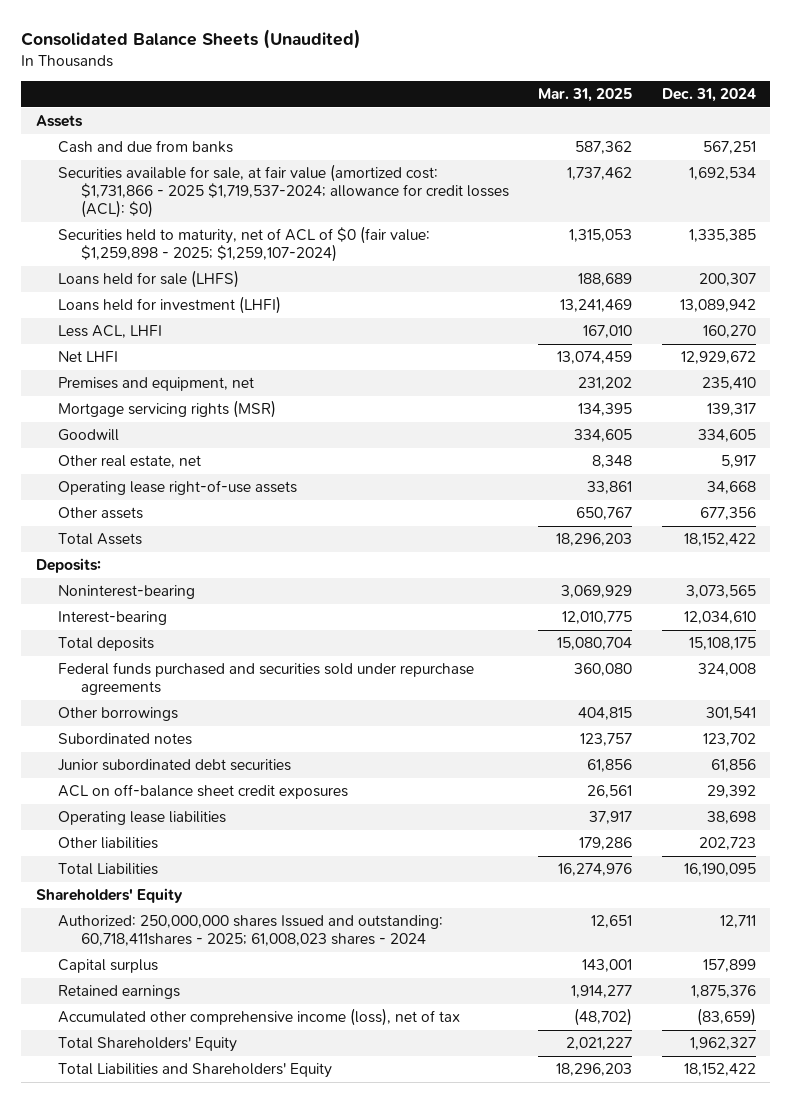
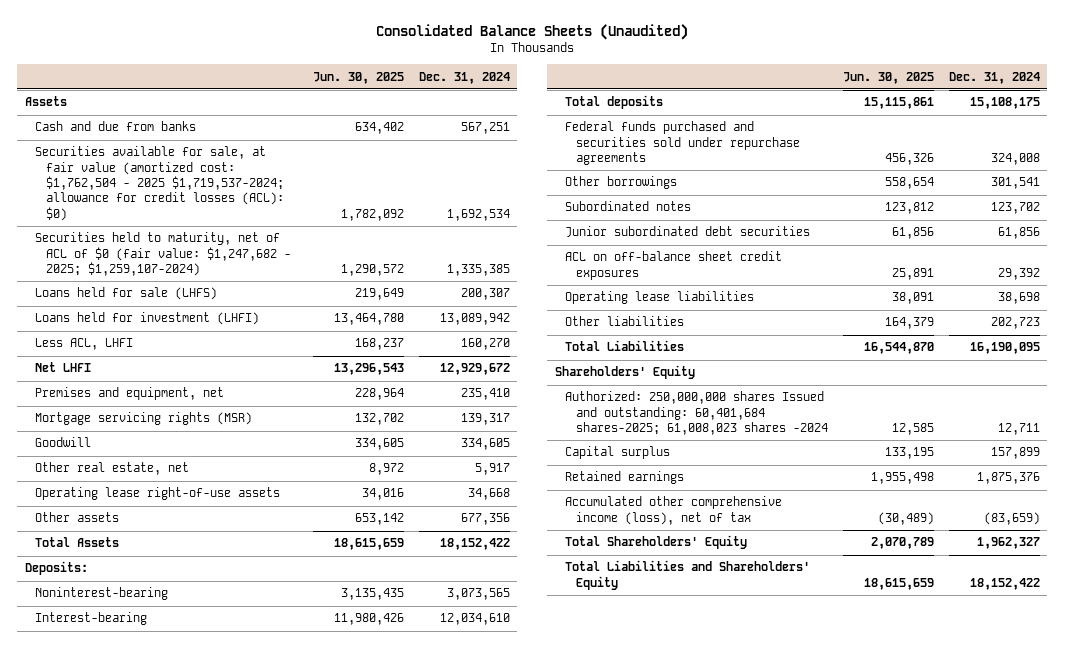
- | Mar. 31, 2025 | Dec. 31, 2024
+ | Jun. 30, 2025 | Dec. 31, 2024
- Securities available for sale, at fair value (amortized cost: $1,731,866 - 2025 $1,719,537-2024; allowance for credit losses (ACL): $0) | 1,737,462 | 1,692,534
- Securities held to maturity, net of ACL of $0 (fair value: $1,259,898 - 2025; $1,259,107-2024) | 1,315,053 | 1,335,385
+ Securities available for sale, at fair value (amortized cost: $1,762,504 - 2025 $1,719,537-2024; allowance for credit losses (ACL): $0) | 1,782,092 | 1,692,534
+ Securities held to maturity, net of ACL of $0 (fair value: $1,247,682 - 2025; $1,259,107-2024) | 1,290,572 | 1,335,385
- Authorized: 250,000,000 shares Issued and outstanding: 60,718,411shares - 2025; 61,008,023 shares - 2024 | 12,651 | 12,711
+ Authorized: 250,000,000 shares Issued and outstanding: 60,401,684 shares-2025; 61,008,023 shares -2024 | 12,585 | 12,711

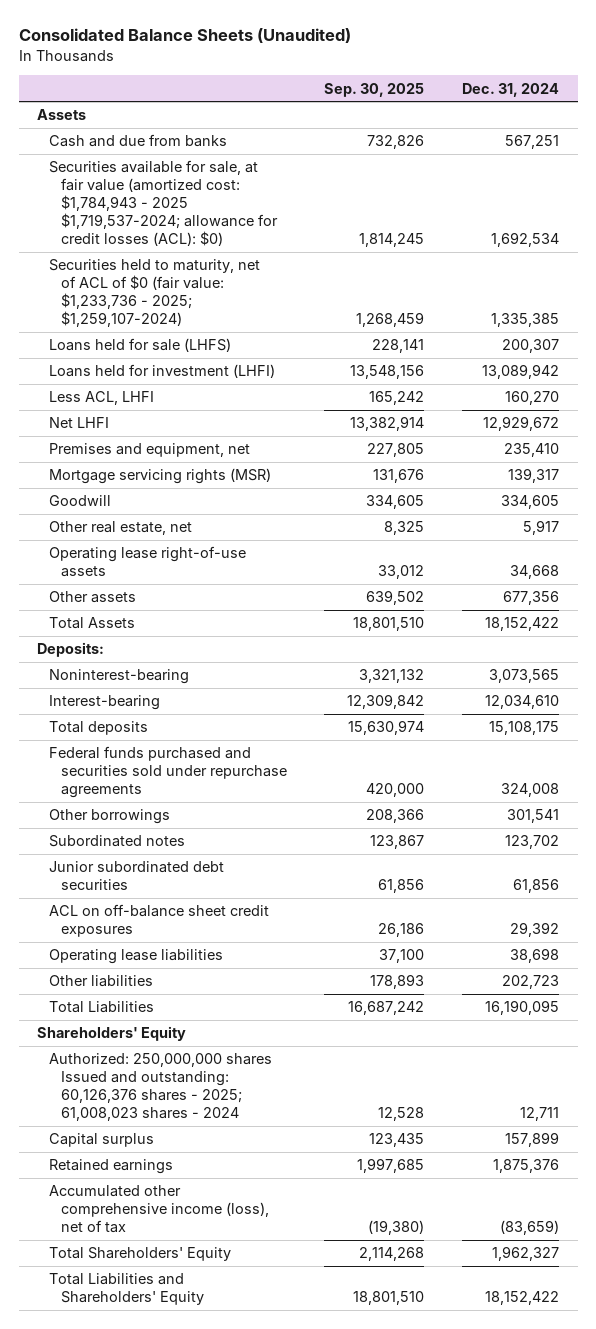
- | Jun. 30, 2025 | Dec. 31, 2024
+ | Sep. 30, 2025 | Dec. 31, 2024
- Securities available for sale, at fair value (amortized cost: $1,762,504 - 2025 $1,719,537-2024; allowance for credit losses (ACL): $0) | 1,782,092 | 1,692,534
- Securities held to maturity, net of ACL of $0 (fair value: $1,247,682 - 2025; $1,259,107-2024) | 1,290,572 | 1,335,385
+ Securities available for sale, at fair value (amortized cost: $1,784,943 - 2025 $1,719,537-2024; allowance for credit losses (ACL): $0) | 1,814,245 | 1,692,534
+ Securities held to maturity, net of ACL of $0 (fair value: $1,233,736 - 2025; $1,259,107-2024) | 1,268,459 | 1,335,385
- Authorized: 250,000,000 shares Issued and outstanding: 60,401,684 shares-2025; 61,008,023 shares -2024 | 12,585 | 12,711
+ Authorized: 250,000,000 shares Issued and outstanding: 60,126,376 shares - 2025; 61,008,023 shares - 2024 | 12,528 | 12,711

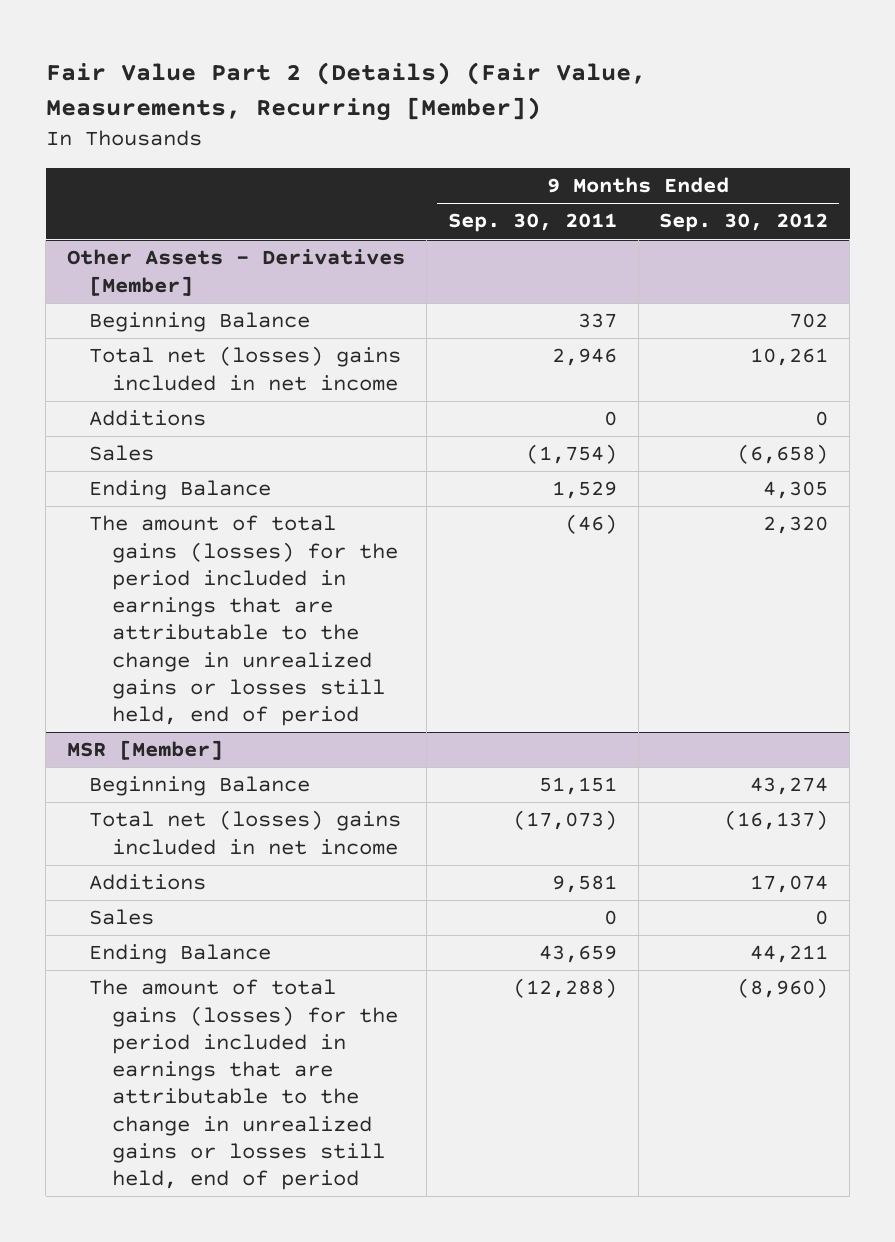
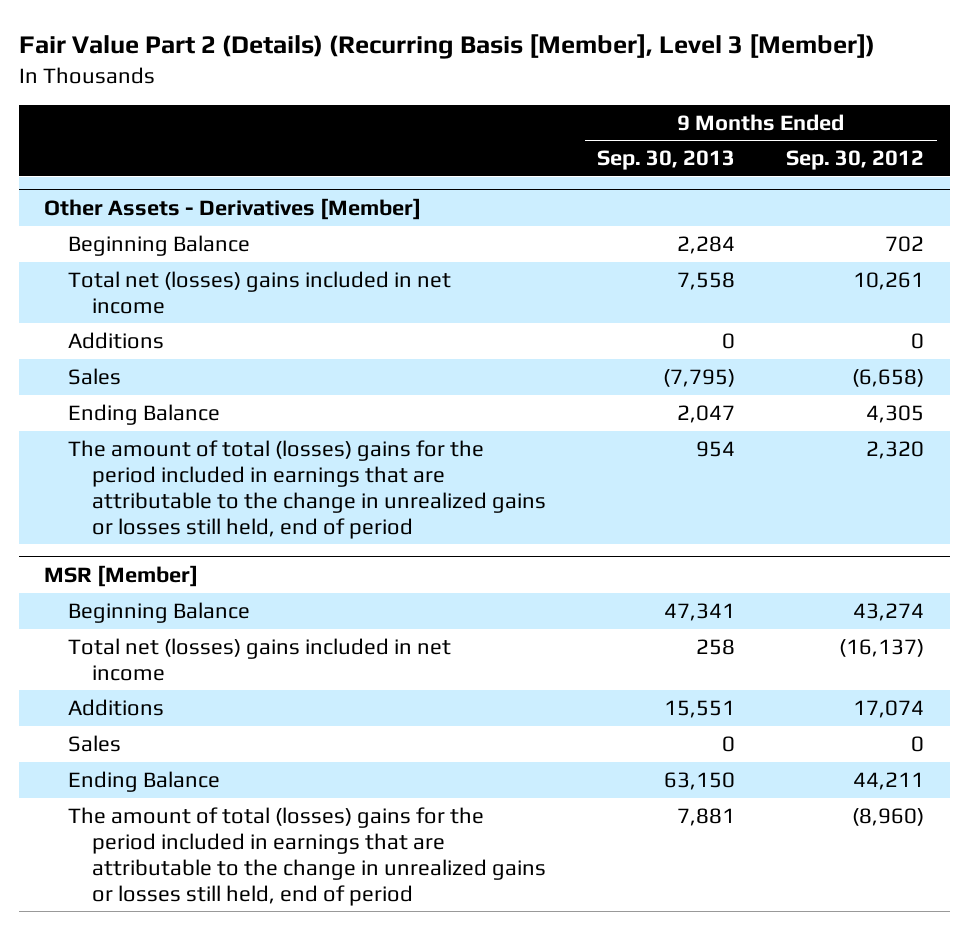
- Fair Value Part 2 (Details) (Fair Value, Measurements, Recurring [Member])
+ Fair Value Part 2 (Details) (Recurring Basis [Member], Level 3 [Member])
- | 9 Months Ended Sep. 30, 2011 | 9 Months Ended Sep. 30, 2012
+ | 9 Months Ended Sep. 30, 2013 | 9 Months Ended Sep. 30, 2012
@ Other Assets - Derivatives [Member]
- The amount of total gains (losses) for the period included in earnings that are attributable to the change in unrealized gains or losses still held, end of period | (46) | 2,320
+ The amount of total (losses) gains for the period included in earnings that are attributable to the change in unrealized gains or losses still held, end of period | 954 | 2,320
@ MSR [Member]
- The amount of total gains (losses) for the period included in earnings that are attributable to the change in unrealized gains or losses still held, end of period | (12,288) | (8,960)
+ The amount of total (losses) gains for the period included in earnings that are attributable to the change in unrealized gains or losses still held, end of period | 7,881 | (8,960)

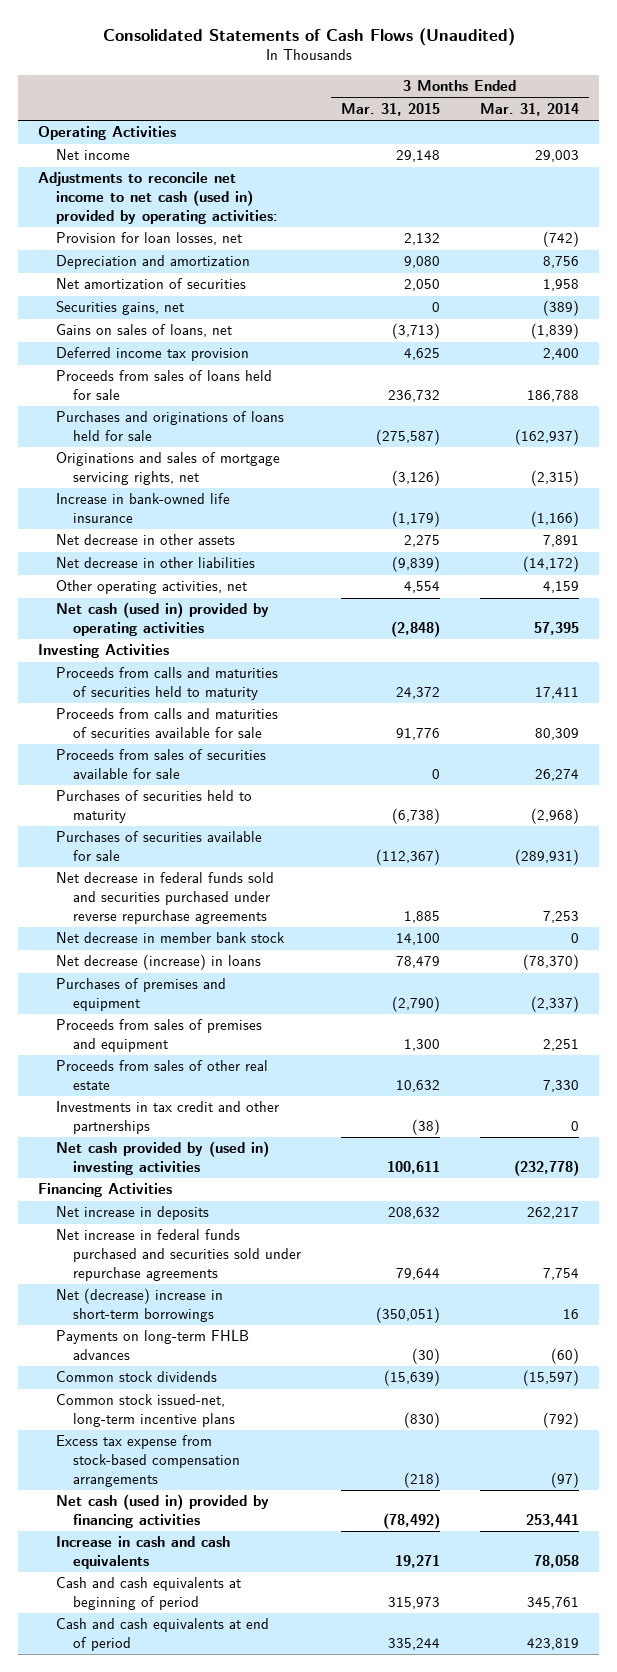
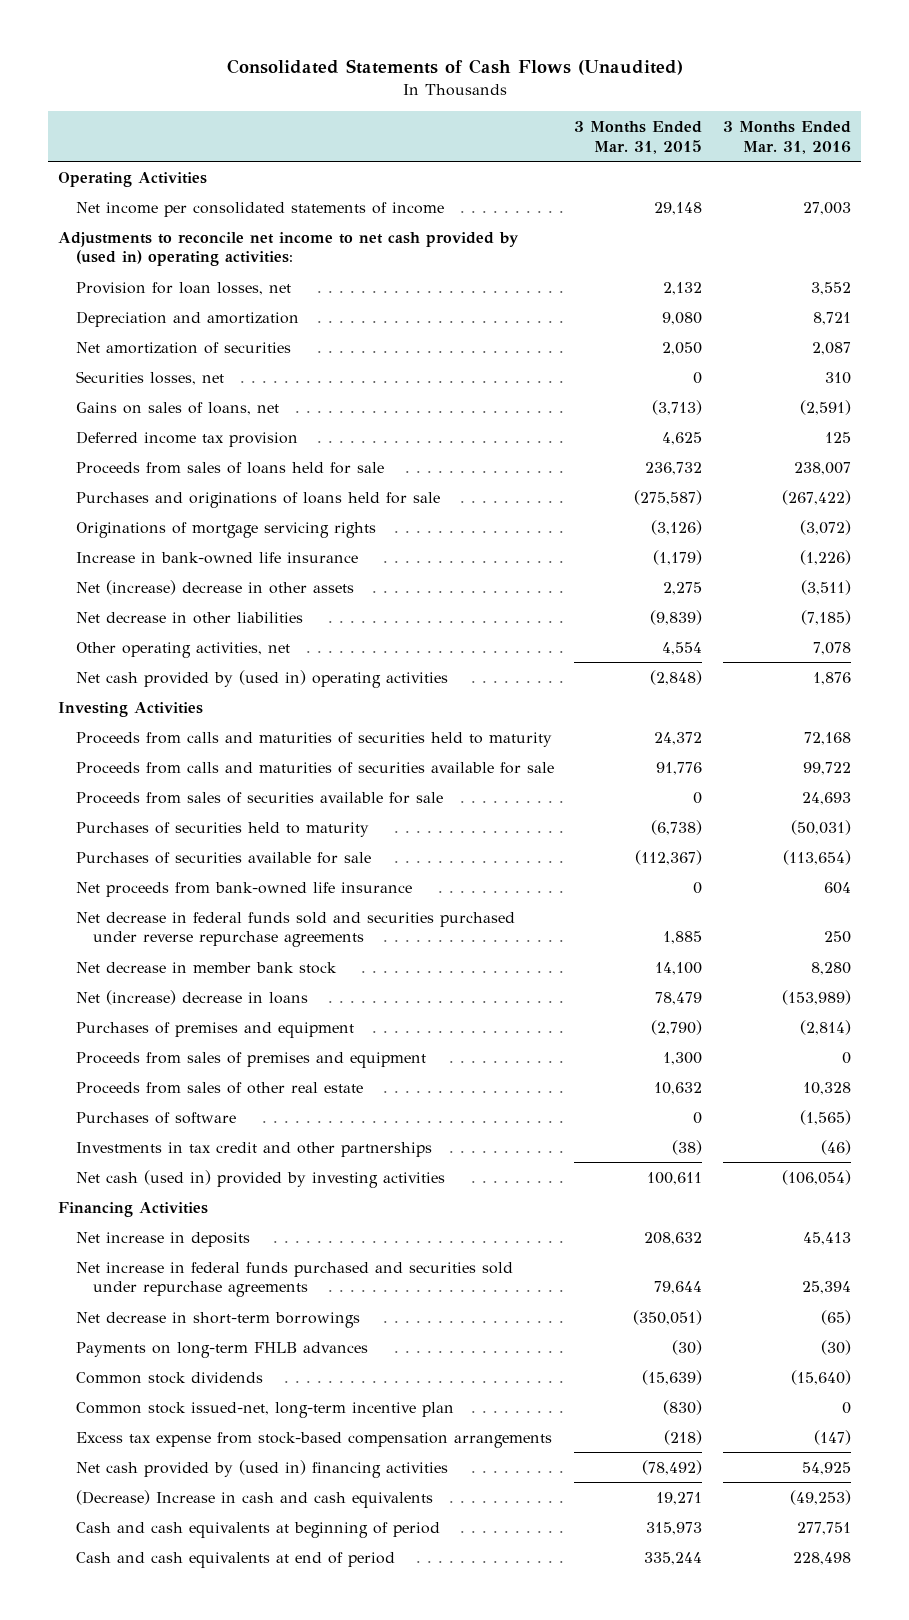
- | 3 Months Ended Mar. 31, 2015 | 3 Months Ended Mar. 31, 2014
+ | 3 Months Ended Mar. 31, 2015 | 3 Months Ended Mar. 31, 2016
- Net income | 29,148 | 29,003
- Adjustments to reconcile net income to net cash (used in) provided by operating activities:
+ Net income per consolidated statements of income | 29,148 | 27,003
+ Adjustments to reconcile net income to net cash provided by (used in) operating activities:
- Securities gains, net | 0 | (389)
+ Securities losses, net | 0 | 310
- Originations and sales of mortgage servicing rights, net | (3,126) | (2,315)
+ Originations of mortgage servicing rights | (3,126) | (3,072)
- Net decrease in other assets | 2,275 | 7,891
+ Net (increase) decrease in other assets | 2,275 | (3,511)
- Net cash (used in) provided by operating activities | (2,848) | 57,395
+ Net cash provided by (used in) operating activities | (2,848) | 1,876
+ Net proceeds from bank-owned life insurance | 0 | 604
- Net decrease (increase) in loans | 78,479 | (78,370)
+ Net (increase) decrease in loans | 78,479 | (153,989)
+ Purchases of software | 0 | (1,565)
- Net cash provided by (used in) investing activities | 100,611 | (232,778)
+ Net cash (used in) provided by investing activities | 100,611 | (106,054)
- Net (decrease) increase in short-term borrowings | (350,051) | 16
+ Net decrease in short-term borrowings | (350,051) | (65)
- Common stock issued-net, long-term incentive plans | (830) | (792)
+ Common stock issued-net, long-term incentive plan | (830) | 0
- Net cash (used in) provided by financing activities | (78,492) | 253,441
- Increase in cash and cash equivalents | 19,271 | 78,058
+ Net cash provided by (used in) financing activities | (78,492) | 54,925
+ (Decrease) Increase in cash and cash equivalents | 19,271 | (49,253)

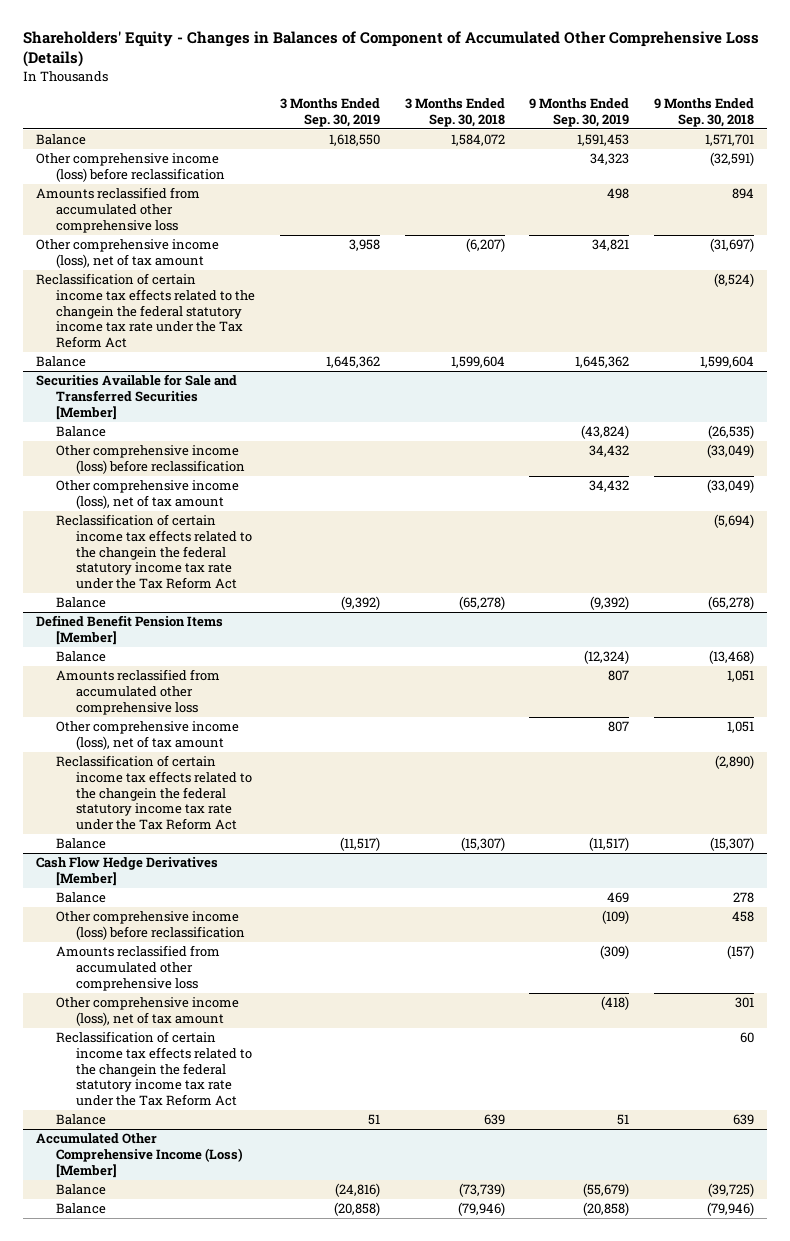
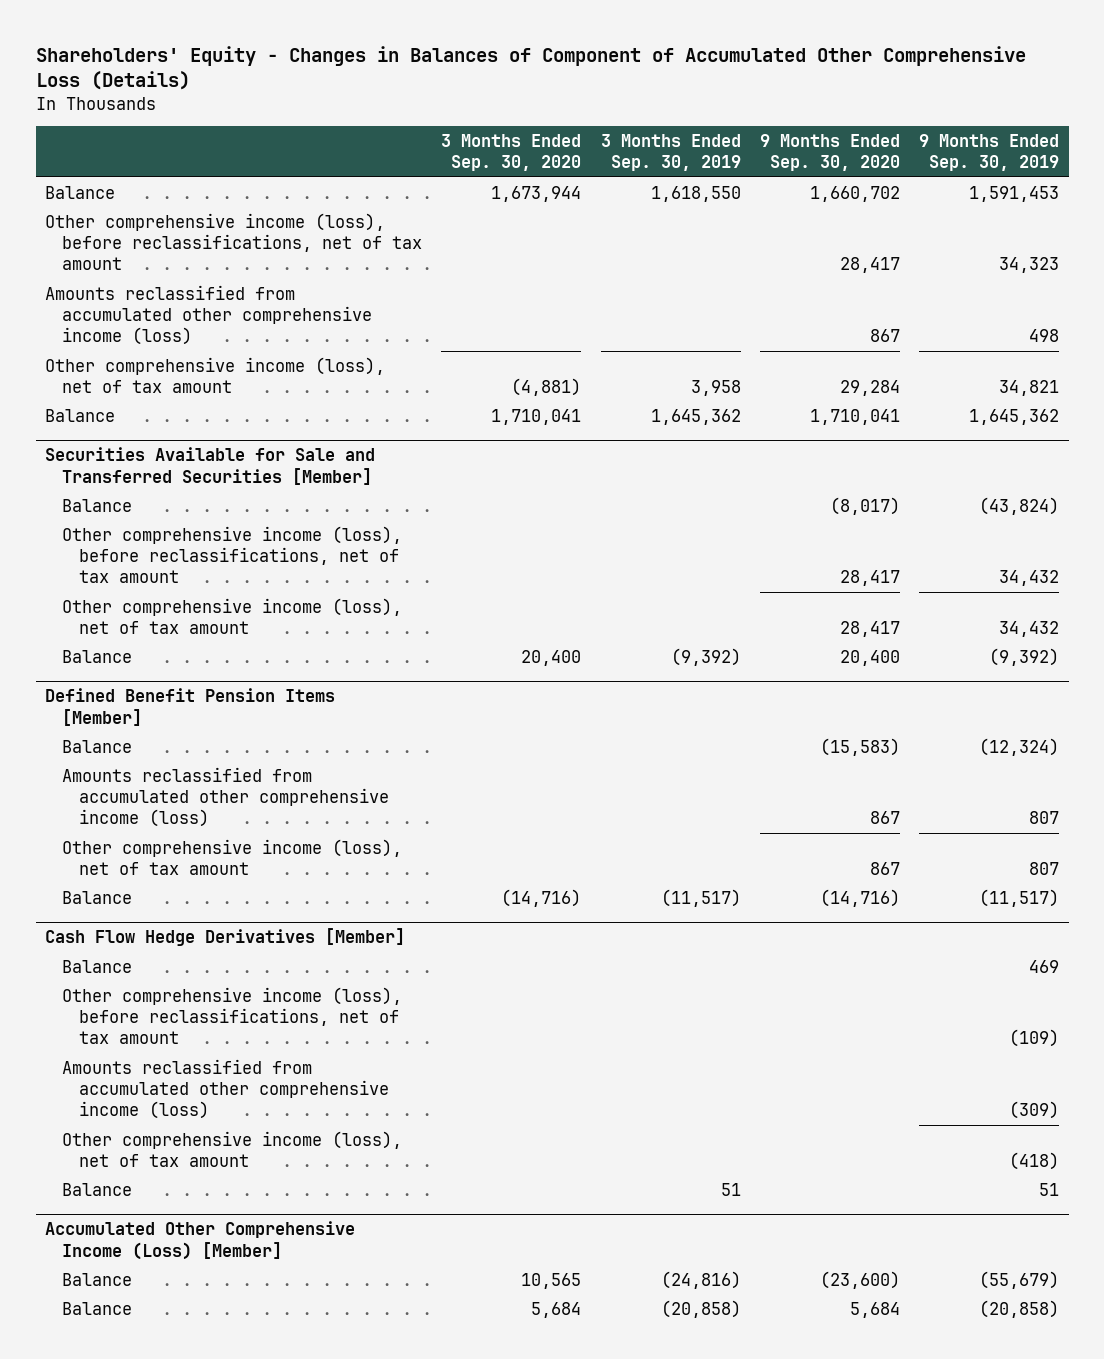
- | 3 Months Ended Sep. 30, 2019 | 3 Months Ended Sep. 30, 2018 | 9 Months Ended Sep. 30, 2019 | 9 Months Ended Sep. 30, 2018
+ | 3 Months Ended Sep. 30, 2020 | 3 Months Ended Sep. 30, 2019 | 9 Months Ended Sep. 30, 2020 | 9 Months Ended Sep. 30, 2019
- Other comprehensive income (loss) before reclassification | | | 34,323 | (32,591)
- Amounts reclassified from accumulated other comprehensive loss | | | 498 | 894
+ Other comprehensive income (loss), before reclassifications, net of tax amount | | | 28,417 | 34,323
+ Amounts reclassified from accumulated other comprehensive income (loss) | | | 867 | 498
- Reclassification of certain income tax effects related to the changein the federal statutory income tax rate under the Tax Reform Act | | | | (8,524)
@ Securities Available for Sale and Transferred Securities [Member]
- Other comprehensive income (loss) before reclassification | | | 34,432 | (33,049)
+ Other comprehensive income (loss), before reclassifications, net of tax amount | | | 28,417 | 34,432
- Reclassification of certain income tax effects related to the changein the federal statutory income tax rate under the Tax Reform Act | | | | (5,694)
@ Defined Benefit Pension Items [Member]
- Amounts reclassified from accumulated other comprehensive loss | | | 807 | 1,051
+ Amounts reclassified from accumulated other comprehensive income (loss) | | | 867 | 807
- Reclassification of certain income tax effects related to the changein the federal statutory income tax rate under the Tax Reform Act | | | | (2,890)
@ Cash Flow Hedge Derivatives [Member]
- Other comprehensive income (loss) before reclassification | | | (109) | 458
- Amounts reclassified from accumulated other comprehensive loss | | | (309) | (157)
+ Other comprehensive income (loss), before reclassifications, net of tax amount | | | | (109)
+ Amounts reclassified from accumulated other comprehensive income (loss) | | | | (309)
- Reclassification of certain income tax effects related to the changein the federal statutory income tax rate under the Tax Reform Act | | | | 60

